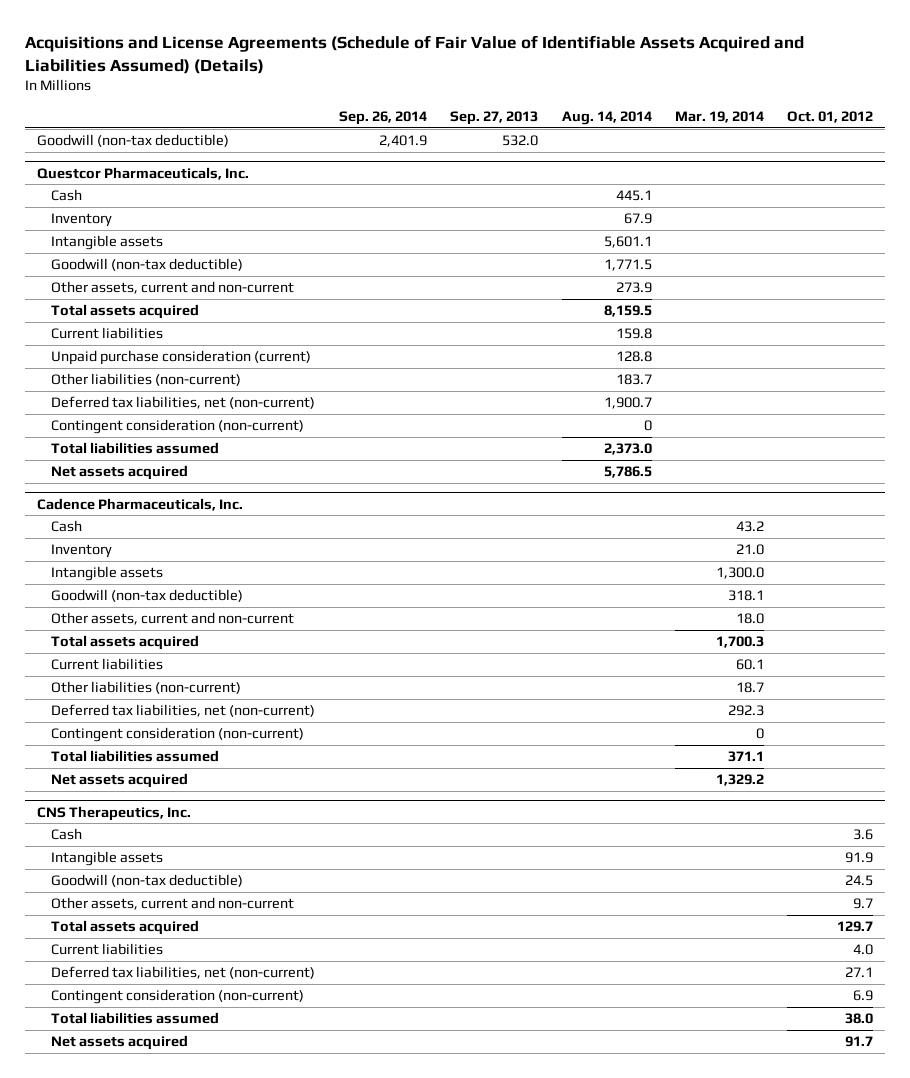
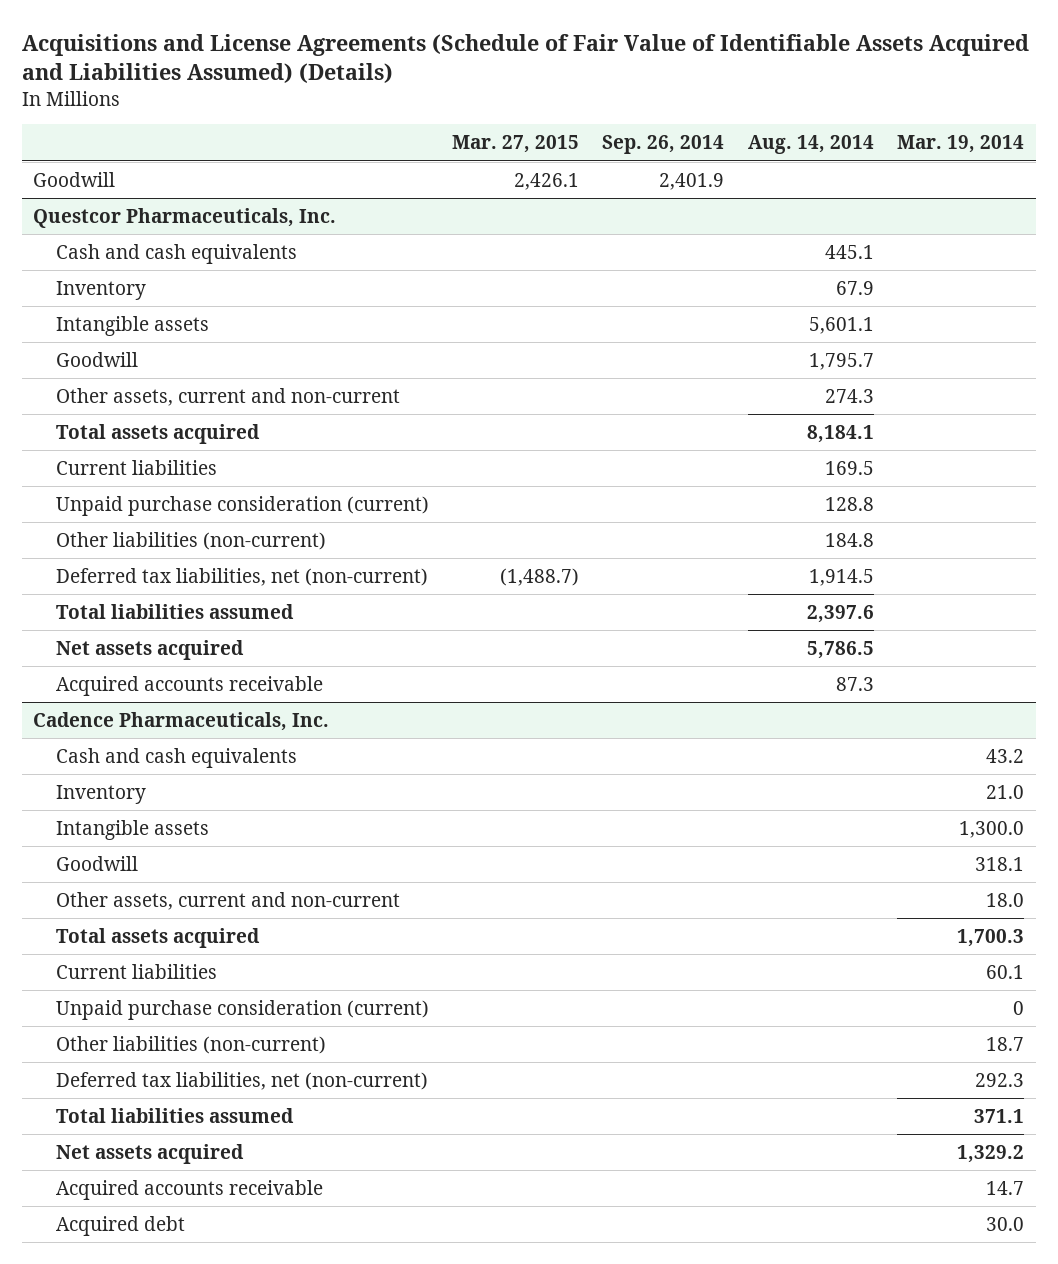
- | Sep. 26, 2014 | Sep. 27, 2013 | Aug. 14, 2014 | Mar. 19, 2014 | Oct. 01, 2012
+ | Mar. 27, 2015 | Sep. 26, 2014 | Aug. 14, 2014 | Mar. 19, 2014
- Goodwill (non-tax deductible) | 2,401.9 | 532.0 | | |
+ Goodwill | 2,426.1 | 2,401.9 | |
@ Questcor Pharmaceuticals, Inc.
- Cash | | | 445.1 | |
+ Cash and cash equivalents | | | 445.1 |
- Goodwill (non-tax deductible) | | | 1,771.5 | |
- Other assets, current and non-current | | | 273.9 | |
- Total assets acquired | | | 8,159.5 | |
- Current liabilities | | | 159.8 | |
+ Goodwill | | | 1,795.7 |
+ Other assets, current and non-current | | | 274.3 |
+ Total assets acquired | | | 8,184.1 |
+ Current liabilities | | | 169.5 |
- Other liabilities (non-current) | | | 183.7 | |
- Deferred tax liabilities, net (non-current) | | | 1,900.7 | |
- Contingent consideration (non-current) | | | 0 | |
- Total liabilities assumed | | | 2,373.0 | |
+ Other liabilities (non-current) | | | 184.8 |
+ Deferred tax liabilities, net (non-current) | (1,488.7) | | 1,914.5 |
+ Total liabilities assumed | | | 2,397.6 |
+ Acquired accounts receivable | | | 87.3 |
@ Cadence Pharmaceuticals, Inc.
- Cash | | | | 43.2 |
+ Cash and cash equivalents | | | | 43.2
- Goodwill (non-tax deductible) | | | | 318.1 |
+ Goodwill | | | | 318.1
+ Unpaid purchase consideration (current) | | | | 0
- Contingent consideration (non-current) | | | | 0 |
- CNS Therapeutics, Inc.
- Cash | | | | | 3.6
- Intangible assets | | | | | 91.9
- Goodwill (non-tax deductible) | | | | | 24.5
- Other assets, current and non-current | | | | | 9.7
- Total assets acquired | | | | | 129.7
- Current liabilities | | | | | 4.0
- Deferred tax liabilities, net (non-current) | | | | | 27.1
- Contingent consideration (non-current) | | | | | 6.9
- Total liabilities assumed | | | | | 38.0
- Net assets acquired | | | | | 91.7
@ Cadence Pharmaceuticals, Inc.
+ Acquired accounts receivable | | | | 14.7
+ Acquired debt | | | | 30.0

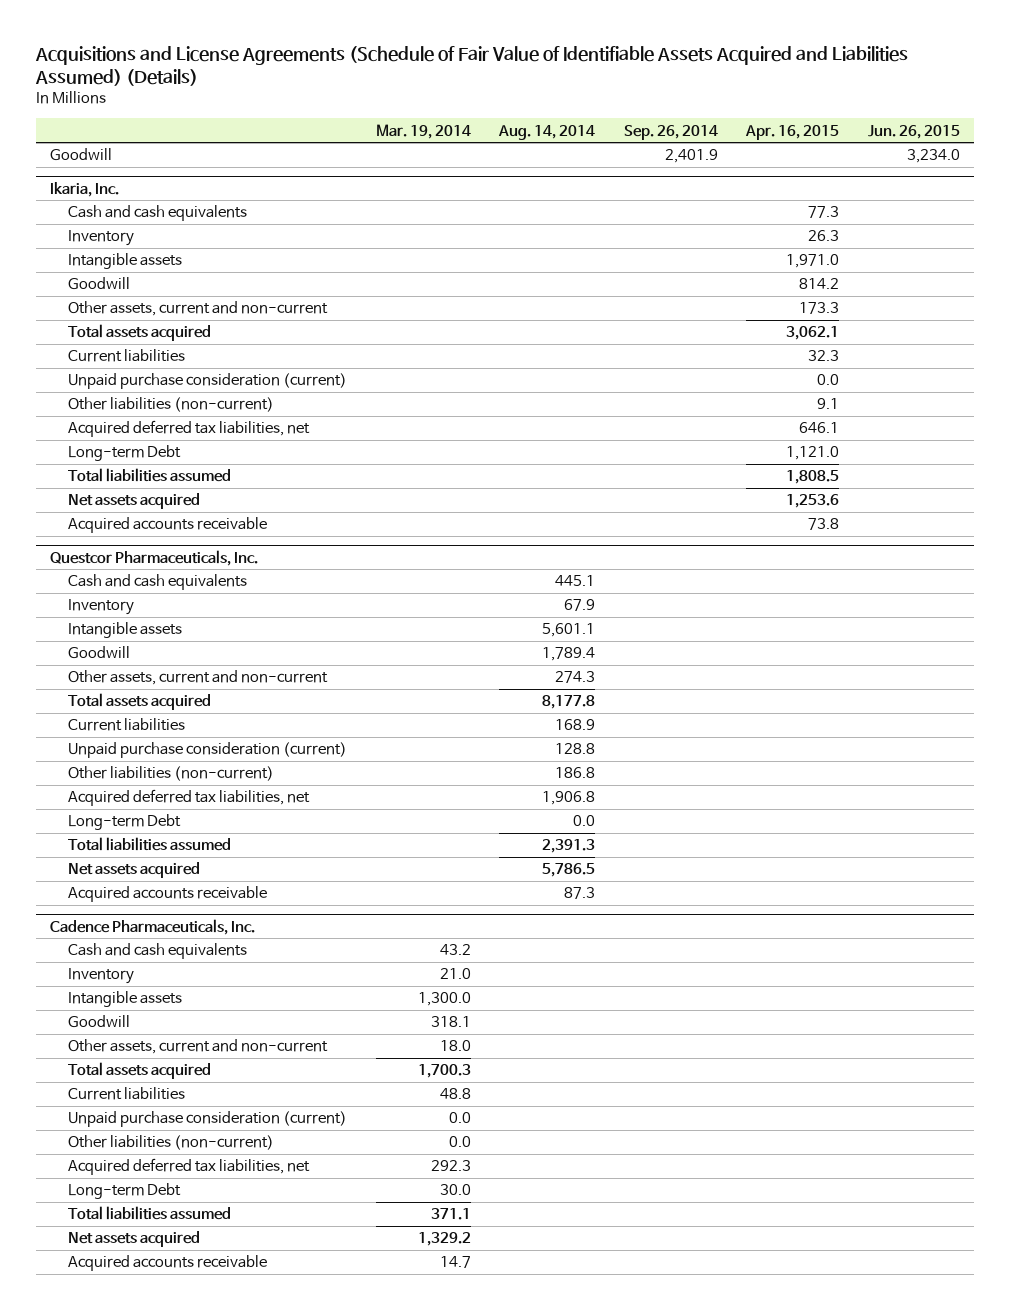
- | Mar. 27, 2015 | Sep. 26, 2014 | Aug. 14, 2014 | Mar. 19, 2014
+ | Mar. 19, 2014 | Aug. 14, 2014 | Sep. 26, 2014 | Apr. 16, 2015 | Jun. 26, 2015
+ Ikaria, Inc.
+ Cash and cash equivalents | | | | 77.3 |
+ Inventory | | | | 26.3 |
+ Intangible assets | | | | 1,971.0 |
+ Goodwill | | | | 814.2 |
+ Other assets, current and non-current | | | | 173.3 |
+ Total assets acquired | | | | 3,062.1 |
+ Current liabilities | | | | 32.3 |
+ Unpaid purchase consideration (current) | | | | 0.0 |
+ Other liabilities (non-current) | | | | 9.1 |
+ Acquired deferred tax liabilities, net | | | | 646.1 |
+ Long-term Debt | | | | 1,121.0 |
+ Total liabilities assumed | | | | 1,808.5 |
+ Net assets acquired | | | | 1,253.6 |
+ Acquired accounts receivable | | | | 73.8 |
@ Questcor Pharmaceuticals, Inc.
- Goodwill | | | 1,795.7 |
+ Goodwill | | 1,789.4 | | |
- Total assets acquired | | | 8,184.1 |
- Current liabilities | | | 169.5 |
+ Total assets acquired | | 8,177.8 | | |
+ Current liabilities | | 168.9 | | |
- Other liabilities (non-current) | | | 184.8 |
- Deferred tax liabilities, net (non-current) | (1,488.7) | | 1,914.5 |
- Total liabilities assumed | | | 2,397.6 |
+ Other liabilities (non-current) | | 186.8 | | |
+ Acquired deferred tax liabilities, net | | 1,906.8 | | |
+ Long-term Debt | | 0.0 | | |
+ Total liabilities assumed | | 2,391.3 | | |
@ Cadence Pharmaceuticals, Inc.
- Current liabilities | | | | 60.1
- Unpaid purchase consideration (current) | | | | 0
- Other liabilities (non-current) | | | | 18.7
- Deferred tax liabilities, net (non-current) | | | | 292.3
+ Current liabilities | 48.8 | | | |
+ Unpaid purchase consideration (current) | 0.0 | | | |
+ Other liabilities (non-current) | 0.0 | | | |
+ Acquired deferred tax liabilities, net | 292.3 | | | |
+ Long-term Debt | 30.0 | | | |
- Acquired debt | | | | 30.0

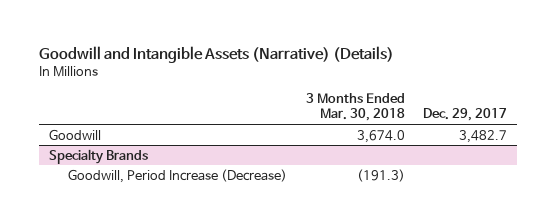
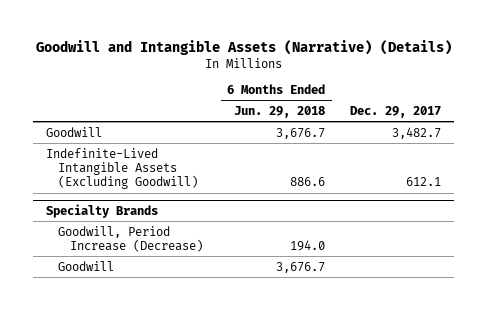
- | 3 Months Ended Mar. 30, 2018 | Dec. 29, 2017
+ | 6 Months Ended Jun. 29, 2018 | Dec. 29, 2017
+ Indefinite-Lived Intangible Assets (Excluding Goodwill) | 886.6 | 612.1
@ Specialty Brands
+ Goodwill | 3,676.7 |

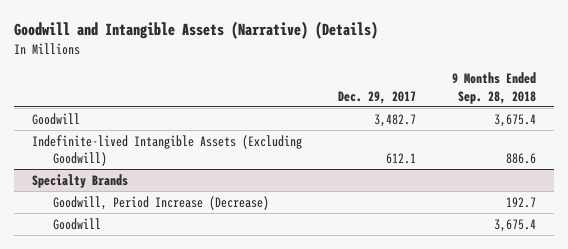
- | 6 Months Ended Jun. 29, 2018 | Dec. 29, 2017
+ | Dec. 29, 2017 | 9 Months Ended Sep. 28, 2018
- Indefinite-Lived Intangible Assets (Excluding Goodwill) | 886.6 | 612.1
+ Indefinite-lived Intangible Assets (Excluding Goodwill) | 612.1 | 886.6

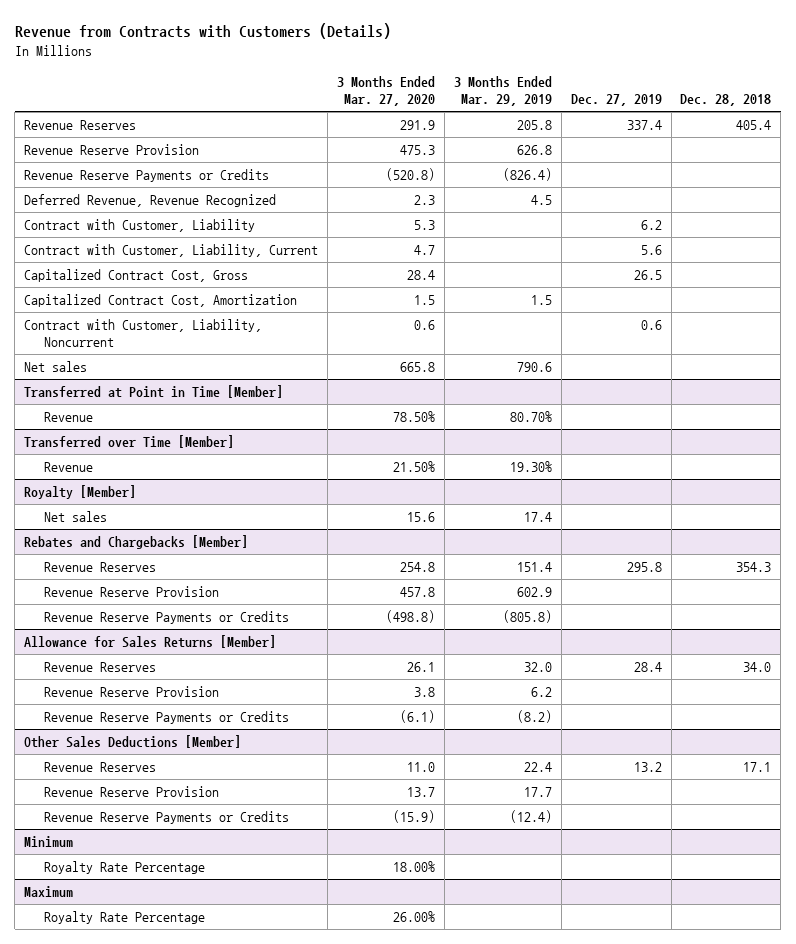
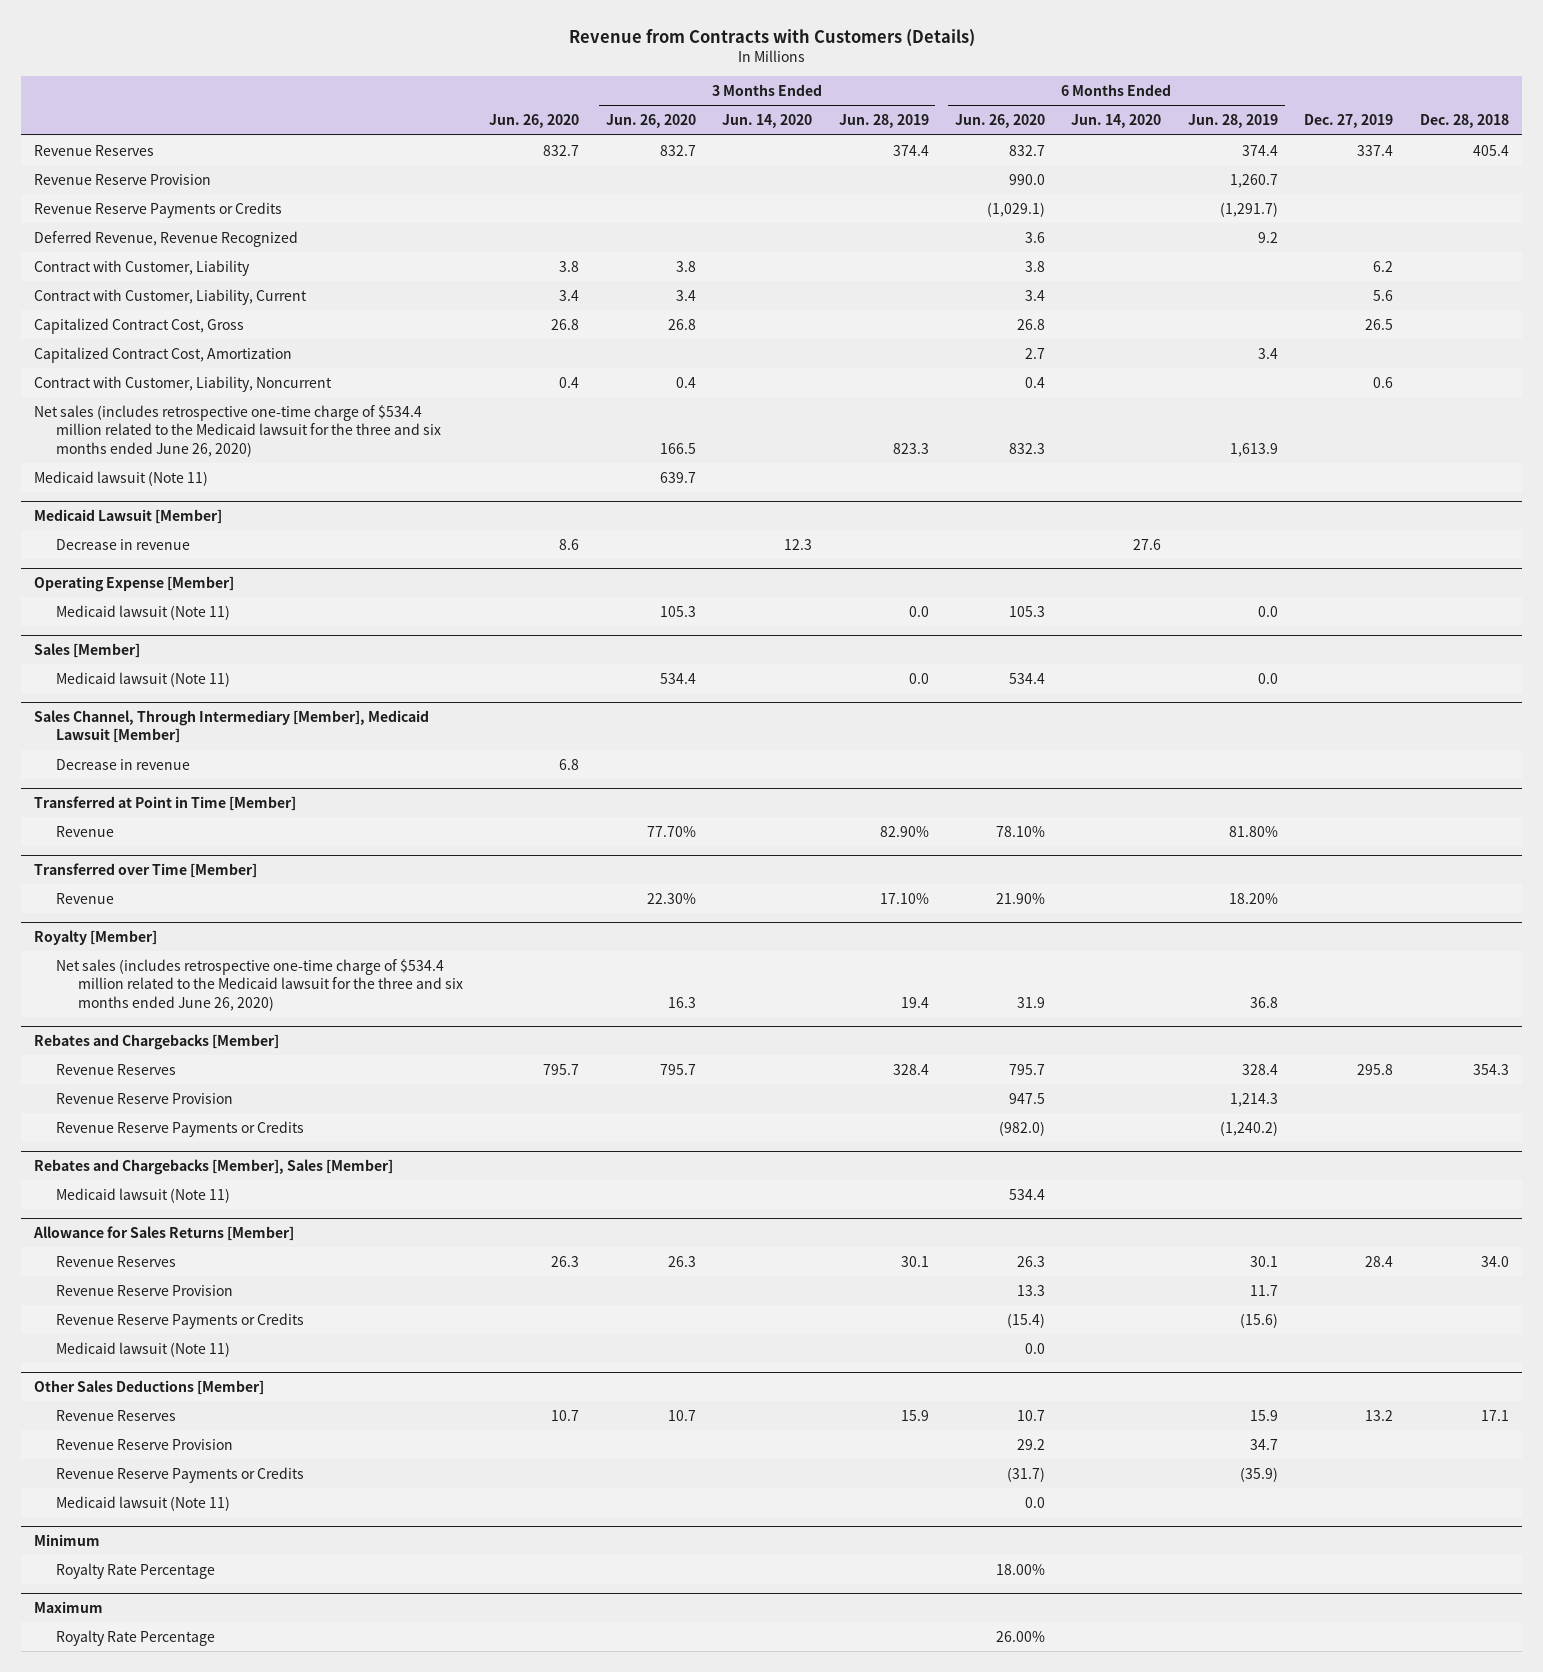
- | 3 Months Ended Mar. 27, 2020 | 3 Months Ended Mar. 29, 2019 | Dec. 27, 2019 | Dec. 28, 2018
+ | Jun. 26, 2020 | 3 Months Ended Jun. 26, 2020 | 3 Months Ended Jun. 14, 2020 | 3 Months Ended Jun. 28, 2019 | 6 Months Ended Jun. 26, 2020 | 6 Months Ended Jun. 14, 2020 | 6 Months Ended Jun. 28, 2019 | Dec. 27, 2019 | Dec. 28, 2018
- Net sales | 665.8 | 790.6 | |
+ Net sales (includes retrospective one-time charge of $534.4 million related to the Medicaid lawsuit for the three and six months ended June 26, 2020) | | 166.5 | | 823.3 | 832.3 | | 1,613.9 | |
+ Medicaid lawsuit (Note 11) | | 639.7 | | | | | | |
+ Medicaid Lawsuit [Member]
+ Decrease in revenue | 8.6 | | 12.3 | | | 27.6 | | |
+ Operating Expense [Member]
+ Medicaid lawsuit (Note 11) | | 105.3 | | 0.0 | 105.3 | | 0.0 | |
+ Sales [Member]
+ Medicaid lawsuit (Note 11) | | 534.4 | | 0.0 | 534.4 | | 0.0 | |
+ Sales Channel, Through Intermediary [Member], Medicaid Lawsuit [Member]
+ Decrease in revenue | 6.8 | | | | | | | |
@ Royalty [Member]
- Net sales | 15.6 | 17.4 | |
+ Net sales (includes retrospective one-time charge of $534.4 million related to the Medicaid lawsuit for the three and six months ended June 26, 2020) | | 16.3 | | 19.4 | 31.9 | | 36.8 | |
+ Rebates and Chargebacks [Member], Sales [Member]
+ Medicaid lawsuit (Note 11) | | | | | 534.4 | | | |
@ Allowance for Sales Returns [Member]
+ Medicaid lawsuit (Note 11) | | | | | 0.0 | | | |
@ Other Sales Deductions [Member]
+ Medicaid lawsuit (Note 11) | | | | | 0.0 | | | |

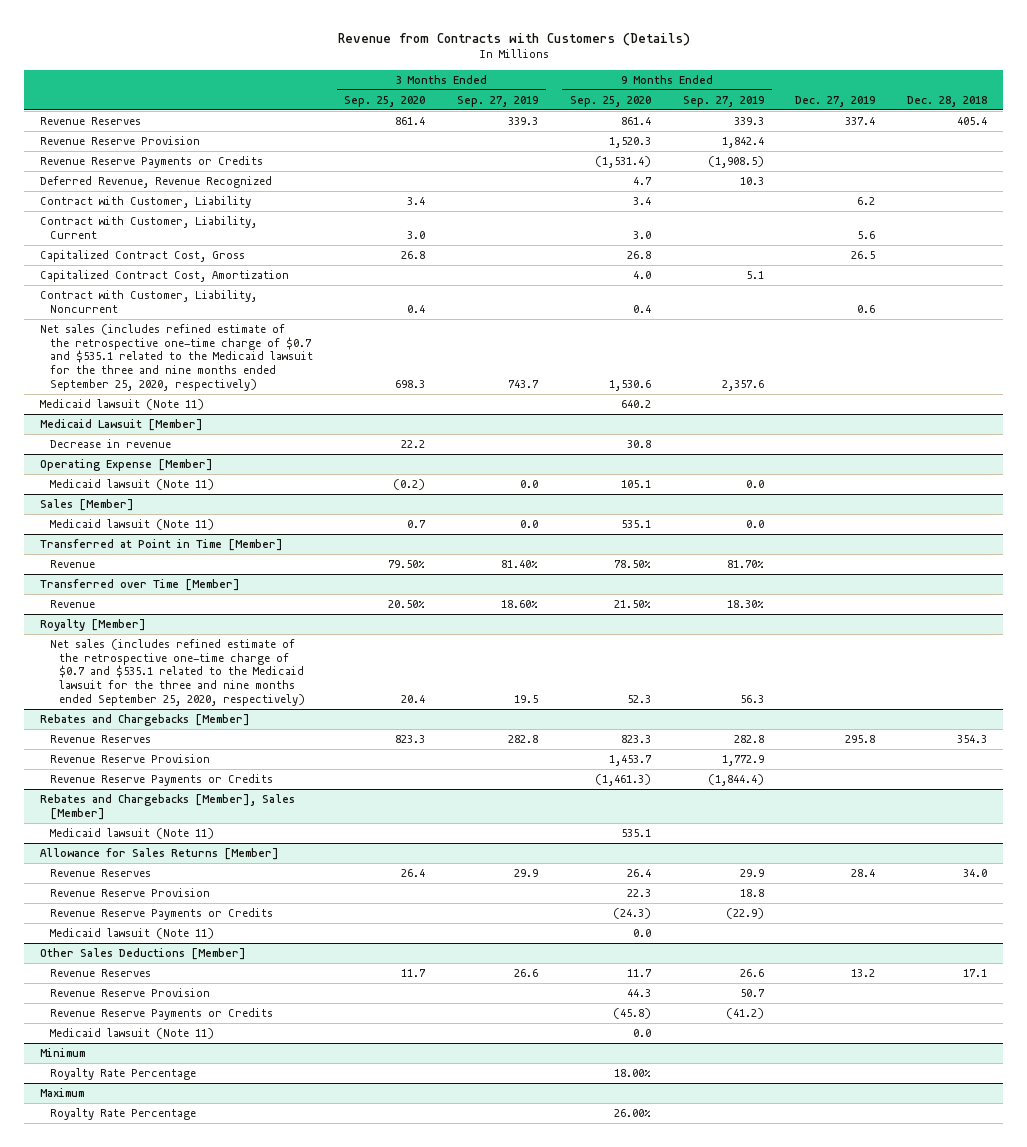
- | Jun. 26, 2020 | 3 Months Ended Jun. 26, 2020 | 3 Months Ended Jun. 14, 2020 | 3 Months Ended Jun. 28, 2019 | 6 Months Ended Jun. 26, 2020 | 6 Months Ended Jun. 14, 2020 | 6 Months Ended Jun. 28, 2019 | Dec. 27, 2019 | Dec. 28, 2018
+ | 3 Months Ended Sep. 25, 2020 | 3 Months Ended Sep. 27, 2019 | 9 Months Ended Sep. 25, 2020 | 9 Months Ended Sep. 27, 2019 | Dec. 27, 2019 | Dec. 28, 2018
- Net sales (includes retrospective one-time charge of $534.4 million related to the Medicaid lawsuit for the three and six months ended June 26, 2020) | | 166.5 | | 823.3 | 832.3 | | 1,613.9 | |
+ Net sales (includes refined estimate of the retrospective one-time charge of $0.7 and $535.1 related to the Medicaid lawsuit for the three and nine months ended September 25, 2020, respectively) | 698.3 | 743.7 | 1,530.6 | 2,357.6 | |
- Sales Channel, Through Intermediary [Member], Medicaid Lawsuit [Member]
- Decrease in revenue | 6.8 | | | | | | | |
@ Royalty [Member]
- Net sales (includes retrospective one-time charge of $534.4 million related to the Medicaid lawsuit for the three and six months ended June 26, 2020) | | 16.3 | | 19.4 | 31.9 | | 36.8 | |
+ Net sales (includes refined estimate of the retrospective one-time charge of $0.7 and $535.1 related to the Medicaid lawsuit for the three and nine months ended September 25, 2020, respectively) | 20.4 | 19.5 | 52.3 | 56.3 | |

